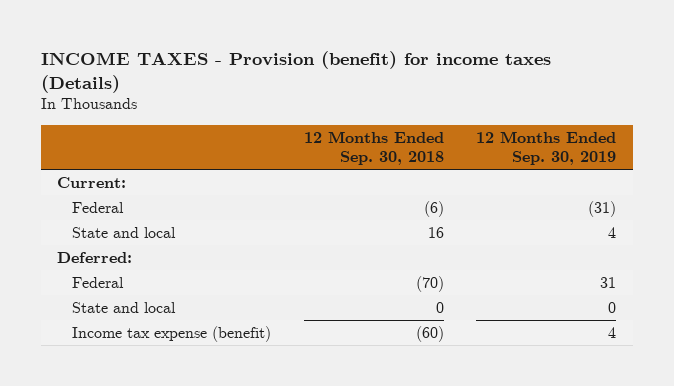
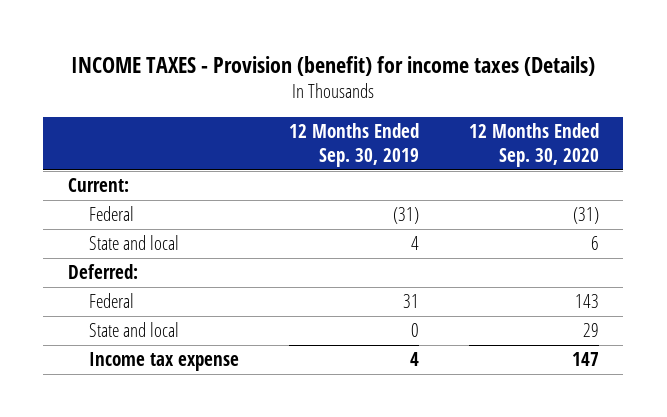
- | 12 Months Ended Sep. 30, 2018 | 12 Months Ended Sep. 30, 2019
+ | 12 Months Ended Sep. 30, 2019 | 12 Months Ended Sep. 30, 2020
- Income tax expense (benefit) | (60) | 4
+ Income tax expense | 4 | 147

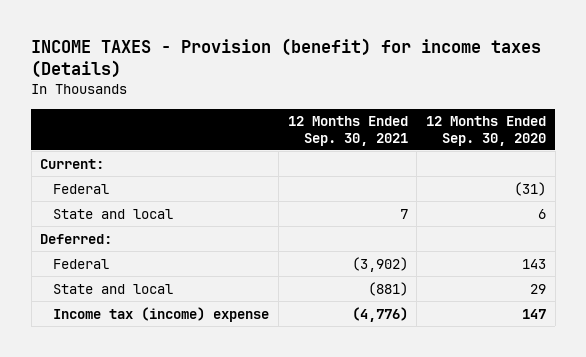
- | 12 Months Ended Sep. 30, 2019 | 12 Months Ended Sep. 30, 2020
+ | 12 Months Ended Sep. 30, 2021 | 12 Months Ended Sep. 30, 2020
- Income tax expense | 4 | 147
+ Income tax (income) expense | (4,776) | 147

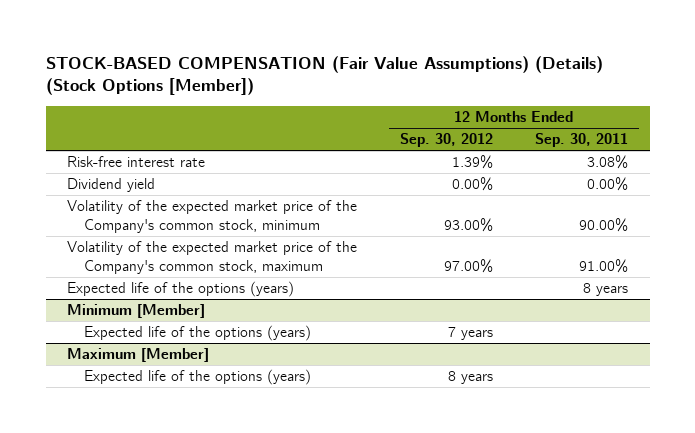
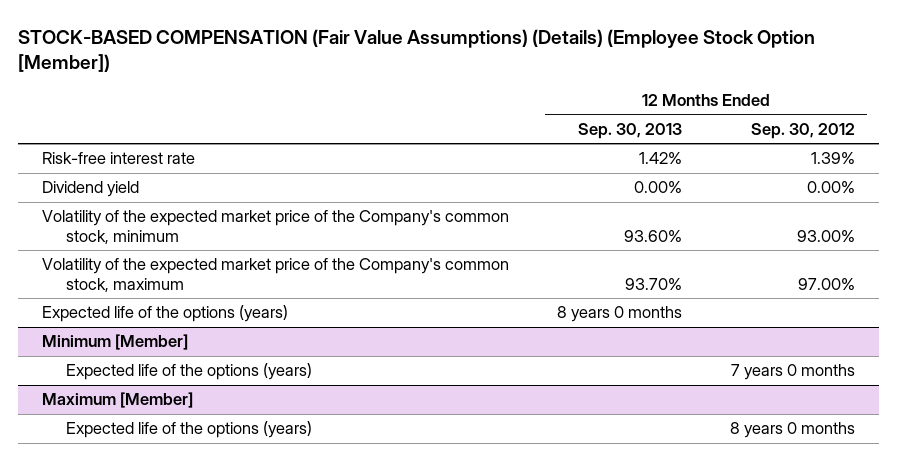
- STOCK-BASED COMPENSATION (Fair Value Assumptions) (Details) (Stock Options [Member])
+ STOCK-BASED COMPENSATION (Fair Value Assumptions) (Details) (Employee Stock Option [Member])
- | 12 Months Ended Sep. 30, 2012 | 12 Months Ended Sep. 30, 2011
+ | 12 Months Ended Sep. 30, 2013 | 12 Months Ended Sep. 30, 2012
@ Minimum [Member]
- Expected life of the options (years) | 7 years |
+ Expected life of the options (years) | | 7 years 0 months
@ Maximum [Member]
- Expected life of the options (years) | 8 years |
+ Expected life of the options (years) | | 8 years 0 months

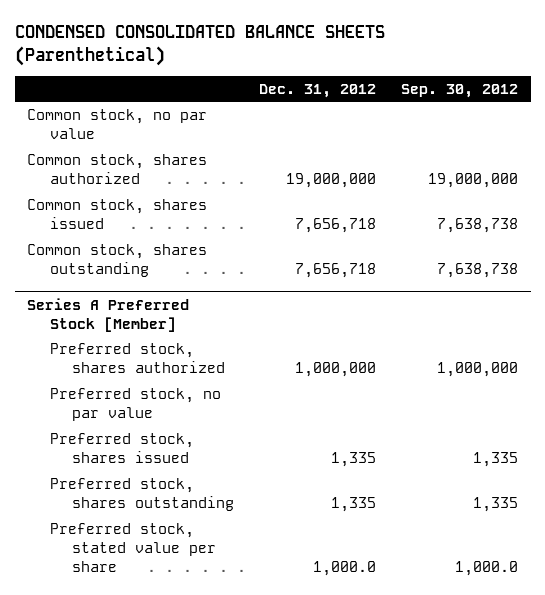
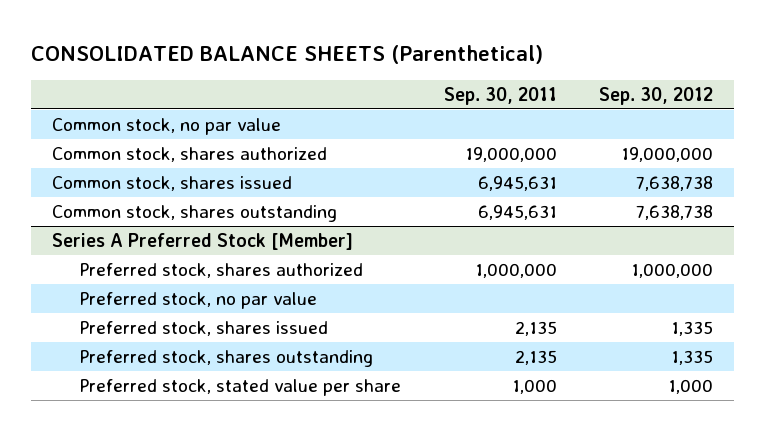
- CONDENSED CONSOLIDATED BALANCE SHEETS (Parenthetical)
+ CONSOLIDATED BALANCE SHEETS (Parenthetical)
- | Dec. 31, 2012 | Sep. 30, 2012
+ | Sep. 30, 2011 | Sep. 30, 2012
@ Series A Preferred Stock [Member]
- Preferred stock, stated value per share | 1,000.0 | 1,000.0
+ Preferred stock, stated value per share | 1,000 | 1,000

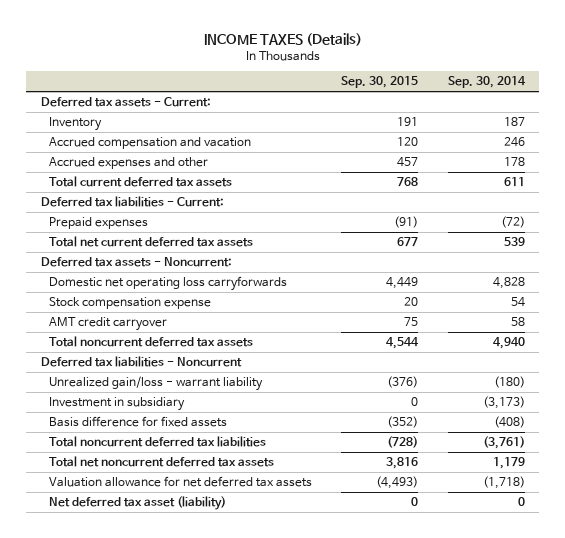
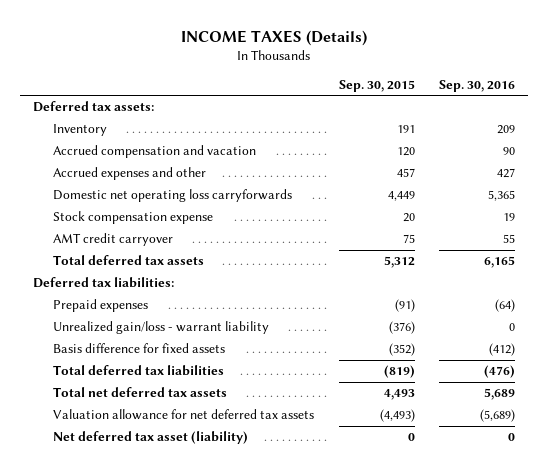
- | Sep. 30, 2015 | Sep. 30, 2014
+ | Sep. 30, 2015 | Sep. 30, 2016
- Deferred tax assets - Current:
+ Deferred tax assets:
- Total current deferred tax assets | 768 | 611
- Deferred tax liabilities - Current:
- Total net current deferred tax assets | 677 | 539
- Deferred tax assets - Noncurrent:
- Total noncurrent deferred tax assets | 4,544 | 4,940
- Deferred tax liabilities - Noncurrent
+ Total deferred tax assets | 5,312 | 6,165
+ Deferred tax liabilities:
moved down: Prepaid expenses | (91) | (64)
- Investment in subsidiary | 0 | (3,173)
- Total noncurrent deferred tax liabilities | (728) | (3,761)
- Total net noncurrent deferred tax assets | 3,816 | 1,179
+ Total deferred tax liabilities | (819) | (476)
+ Total net deferred tax assets | 4,493 | 5,689

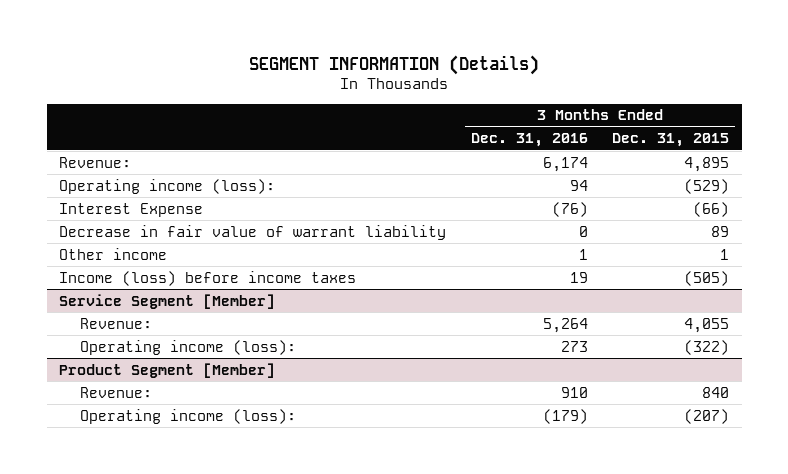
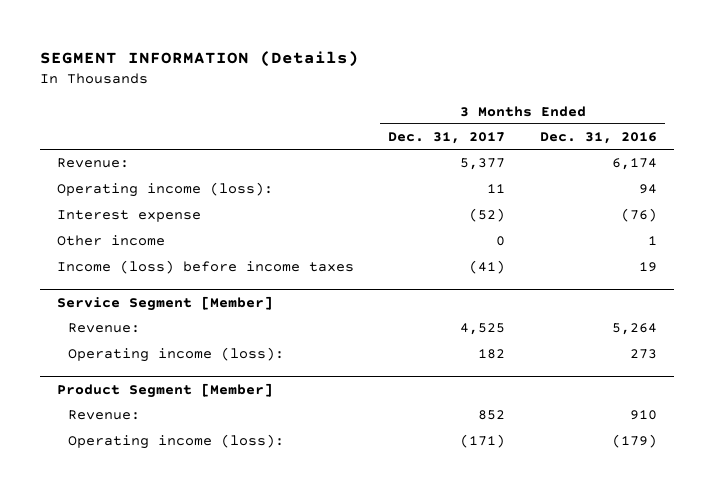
- | 3 Months Ended Dec. 31, 2016 | 3 Months Ended Dec. 31, 2015
+ | 3 Months Ended Dec. 31, 2017 | 3 Months Ended Dec. 31, 2016
- Interest Expense | (76) | (66)
- Decrease in fair value of warrant liability | 0 | 89
+ Interest expense | (52) | (76)

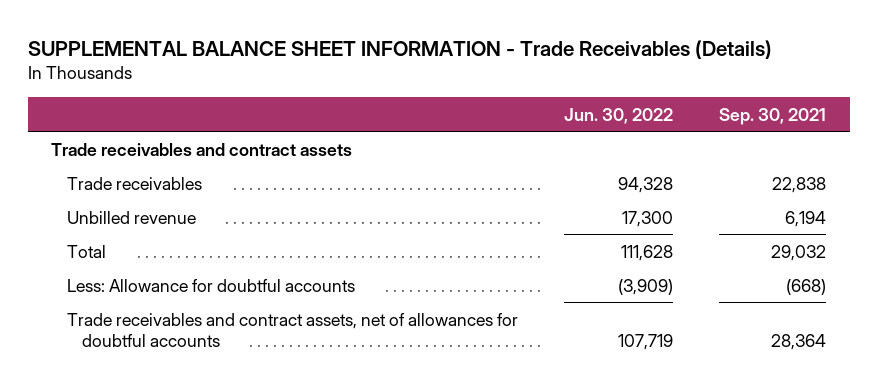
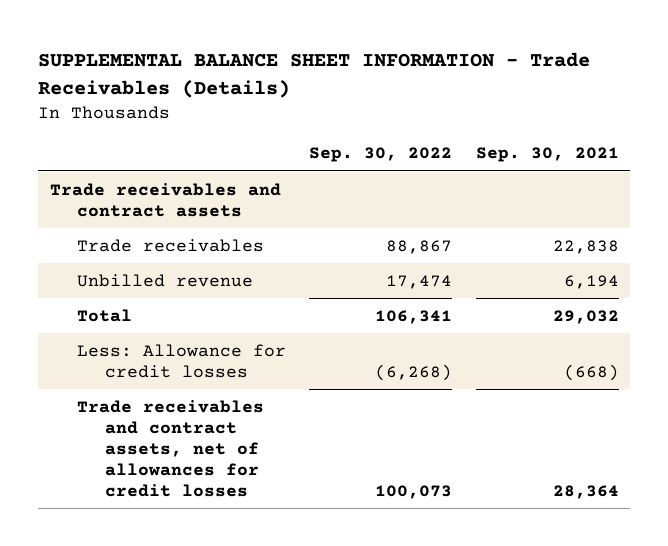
- | Jun. 30, 2022 | Sep. 30, 2021
+ | Sep. 30, 2022 | Sep. 30, 2021
- Less: Allowance for doubtful accounts | (3,909) | (668)
- Trade receivables and contract assets, net of allowances for doubtful accounts | 107,719 | 28,364
+ Less: Allowance for credit losses | (6,268) | (668)
+ Trade receivables and contract assets, net of allowances for credit losses | 100,073 | 28,364

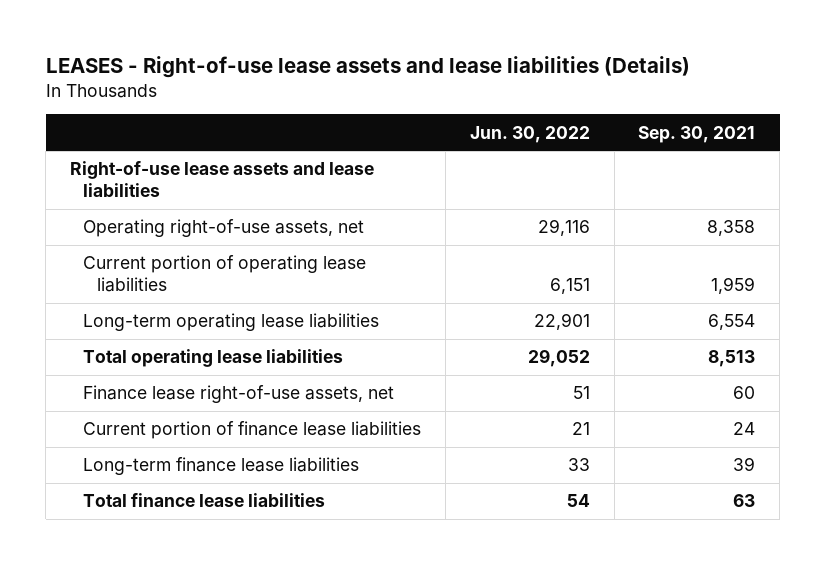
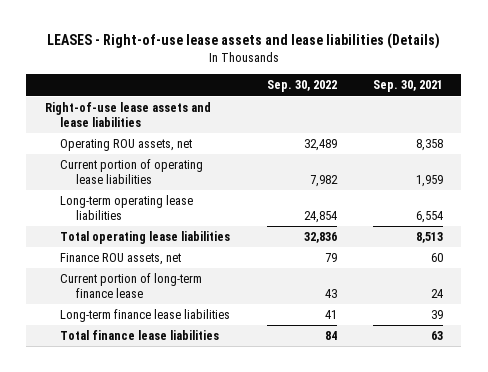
- | Jun. 30, 2022 | Sep. 30, 2021
+ | Sep. 30, 2022 | Sep. 30, 2021
- Operating right-of-use assets, net | 29,116 | 8,358
+ Operating ROU assets, net | 32,489 | 8,358
- Finance lease right-of-use assets, net | 51 | 60
- Current portion of finance lease liabilities | 21 | 24
+ Finance ROU assets, net | 79 | 60
+ Current portion of long-term finance lease | 43 | 24

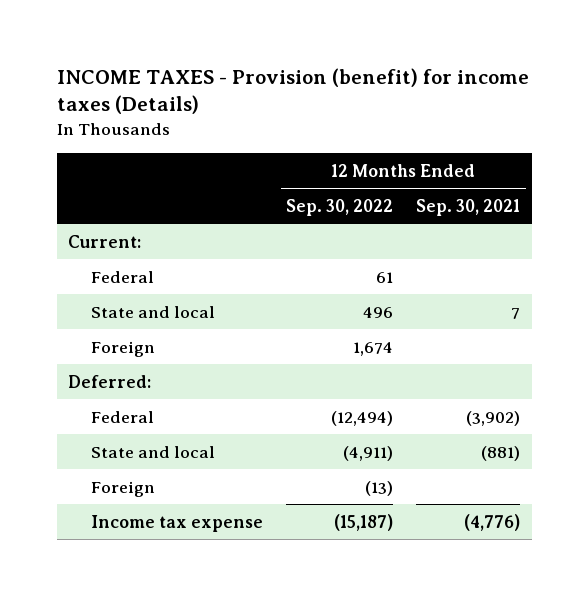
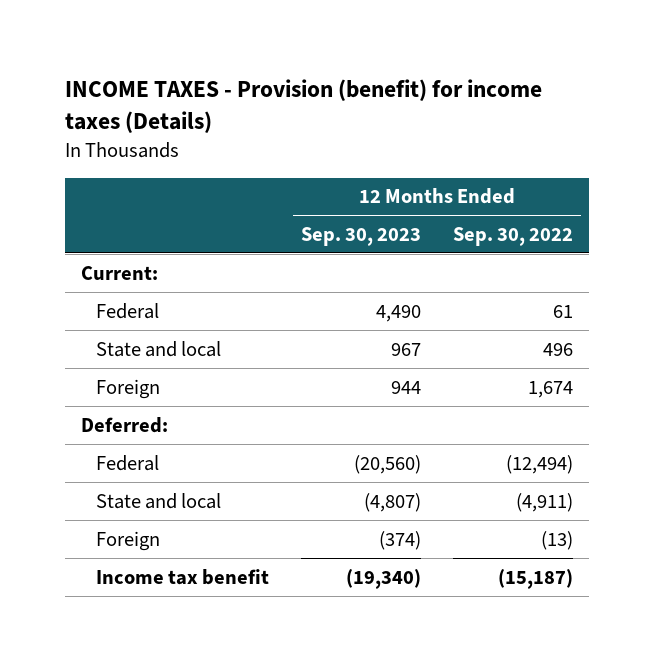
- | 12 Months Ended Sep. 30, 2022 | 12 Months Ended Sep. 30, 2021
+ | 12 Months Ended Sep. 30, 2023 | 12 Months Ended Sep. 30, 2022
- Income tax expense | (15,187) | (4,776)
+ Income tax benefit | (19,340) | (15,187)

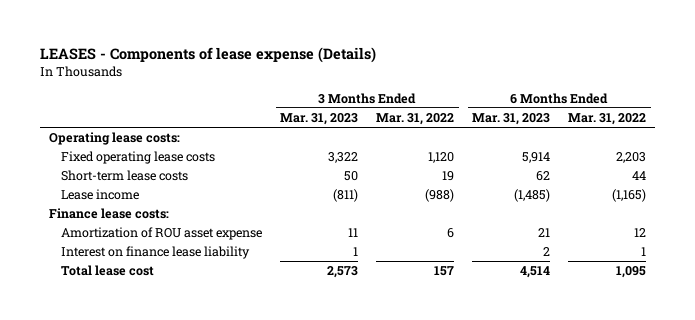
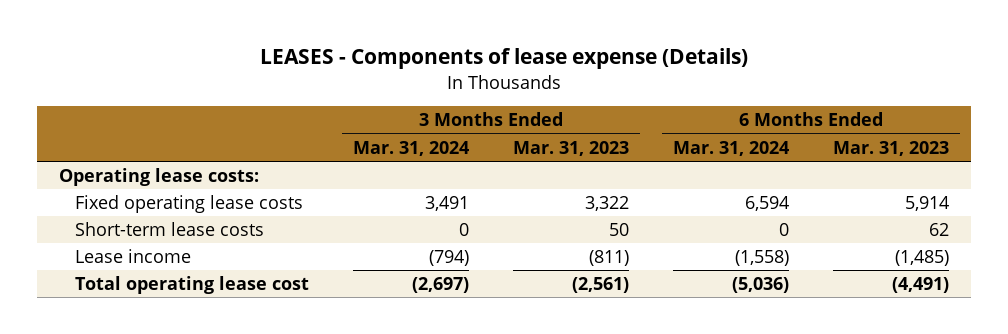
- | 3 Months Ended Mar. 31, 2023 | 3 Months Ended Mar. 31, 2022 | 6 Months Ended Mar. 31, 2023 | 6 Months Ended Mar. 31, 2022
+ | 3 Months Ended Mar. 31, 2024 | 3 Months Ended Mar. 31, 2023 | 6 Months Ended Mar. 31, 2024 | 6 Months Ended Mar. 31, 2023
- Finance lease costs:
- Amortization of ROU asset expense | 11 | 6 | 21 | 12
- Interest on finance lease liability | 1 | | 2 | 1
- Total lease cost | 2,573 | 157 | 4,514 | 1,095
+ Total operating lease cost | (2,697) | (2,561) | (5,036) | (4,491)

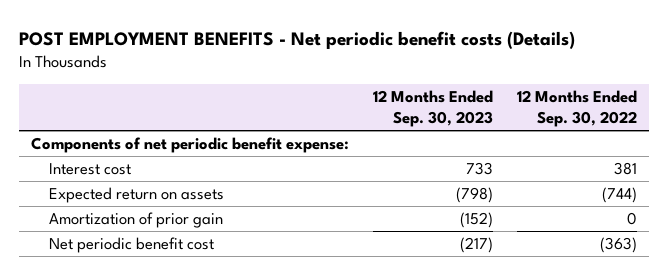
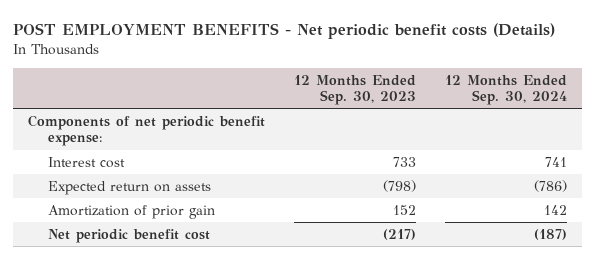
- | 12 Months Ended Sep. 30, 2023 | 12 Months Ended Sep. 30, 2022
+ | 12 Months Ended Sep. 30, 2023 | 12 Months Ended Sep. 30, 2024
- Amortization of prior gain | (152) | 0
+ Amortization of prior gain | 152 | 142

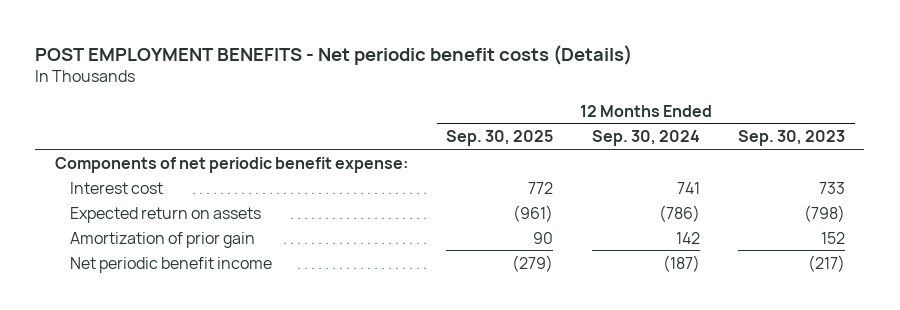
- | 12 Months Ended Sep. 30, 2023 | 12 Months Ended Sep. 30, 2024
+ | 12 Months Ended Sep. 30, 2025 | 12 Months Ended Sep. 30, 2024 | 12 Months Ended Sep. 30, 2023
- Net periodic benefit cost | (217) | (187)
+ Net periodic benefit income | (279) | (187) | (217)

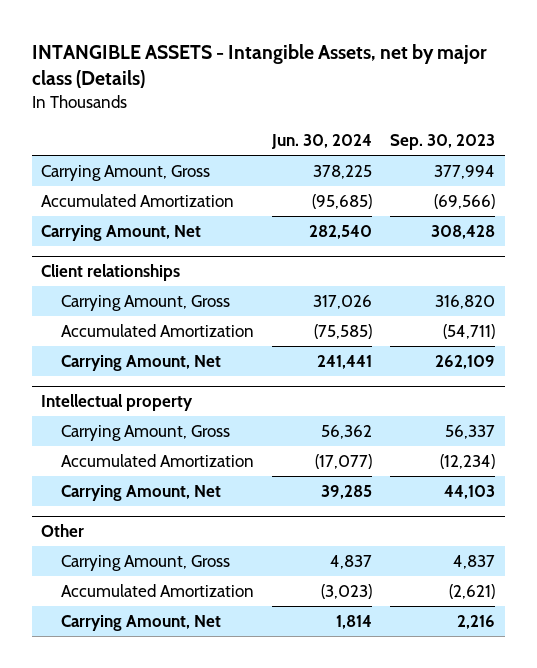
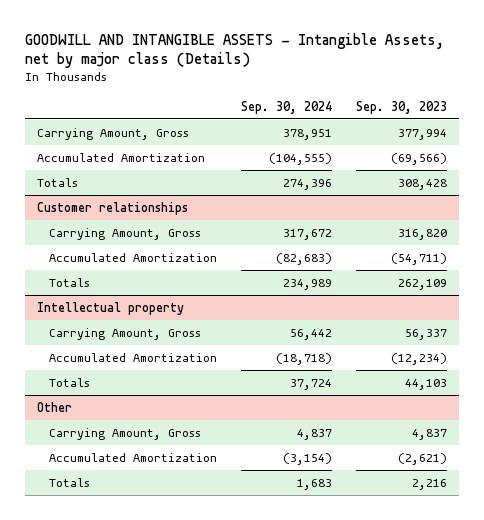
- INTANGIBLE ASSETS - Intangible Assets, net by major class (Details)
+ GOODWILL AND INTANGIBLE ASSETS - Intangible Assets, net by major class (Details)
- | Jun. 30, 2024 | Sep. 30, 2023
+ | Sep. 30, 2024 | Sep. 30, 2023
- Carrying Amount, Net | 282,540 | 308,428
- Client relationships
+ Totals | 274,396 | 308,428
+ Customer relationships
- Carrying Amount, Net | 241,441 | 262,109
+ Totals | 234,989 | 262,109
@ Intellectual property
- Carrying Amount, Net | 39,285 | 44,103
+ Totals | 37,724 | 44,103
@ Other
- Carrying Amount, Net | 1,814 | 2,216
+ Totals | 1,683 | 2,216

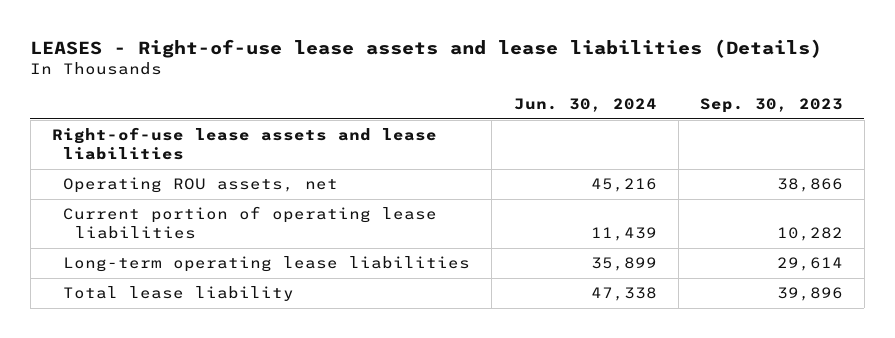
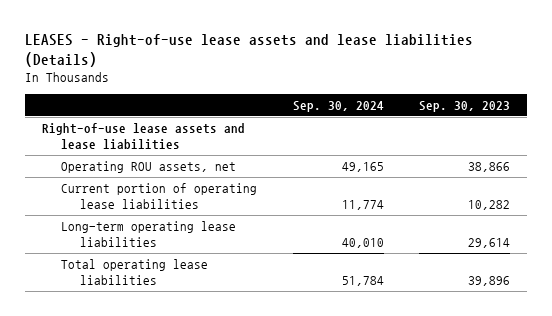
- | Jun. 30, 2024 | Sep. 30, 2023
+ | Sep. 30, 2024 | Sep. 30, 2023
- Total lease liability | 47,338 | 39,896
+ Total operating lease liabilities | 51,784 | 39,896

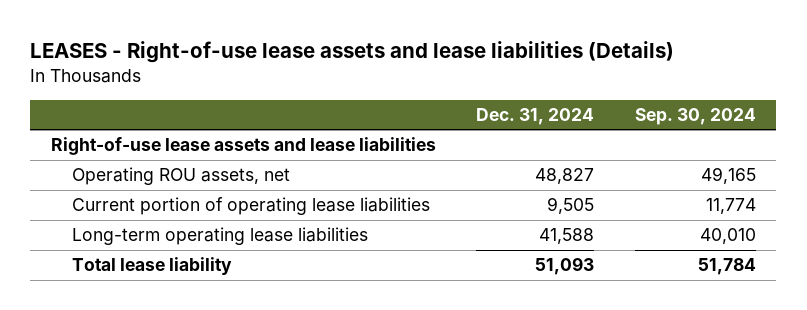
- | Sep. 30, 2024 | Sep. 30, 2023
+ | Dec. 31, 2024 | Sep. 30, 2024
- Total operating lease liabilities | 51,784 | 39,896
+ Total lease liability | 51,093 | 51,784

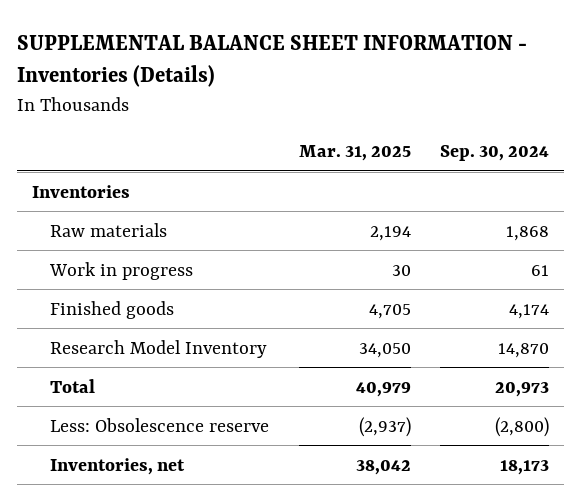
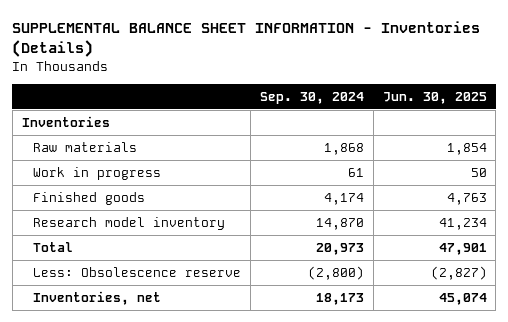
- | Mar. 31, 2025 | Sep. 30, 2024
+ | Sep. 30, 2024 | Jun. 30, 2025
- Research Model Inventory | 34,050 | 14,870
+ Research model inventory | 14,870 | 41,234

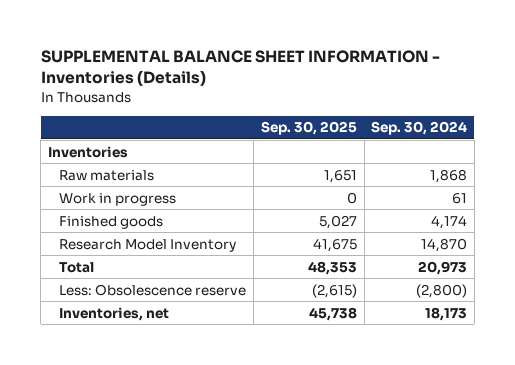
- | Sep. 30, 2024 | Jun. 30, 2025
+ | Sep. 30, 2025 | Sep. 30, 2024
- Research model inventory | 14,870 | 41,234
+ Research Model Inventory | 41,675 | 14,870

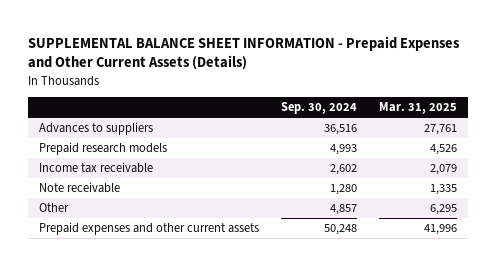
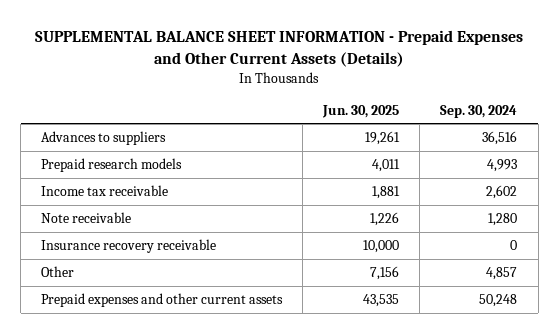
- | Sep. 30, 2024 | Mar. 31, 2025
+ | Jun. 30, 2025 | Sep. 30, 2024
+ Insurance recovery receivable | 10,000 | 0

